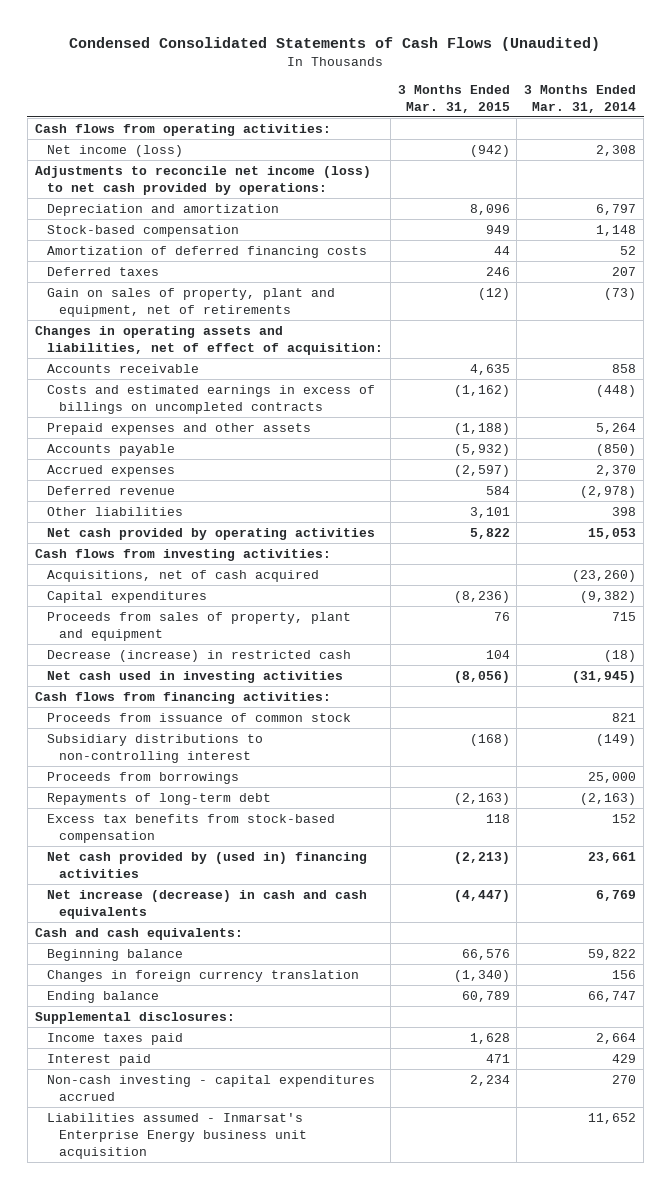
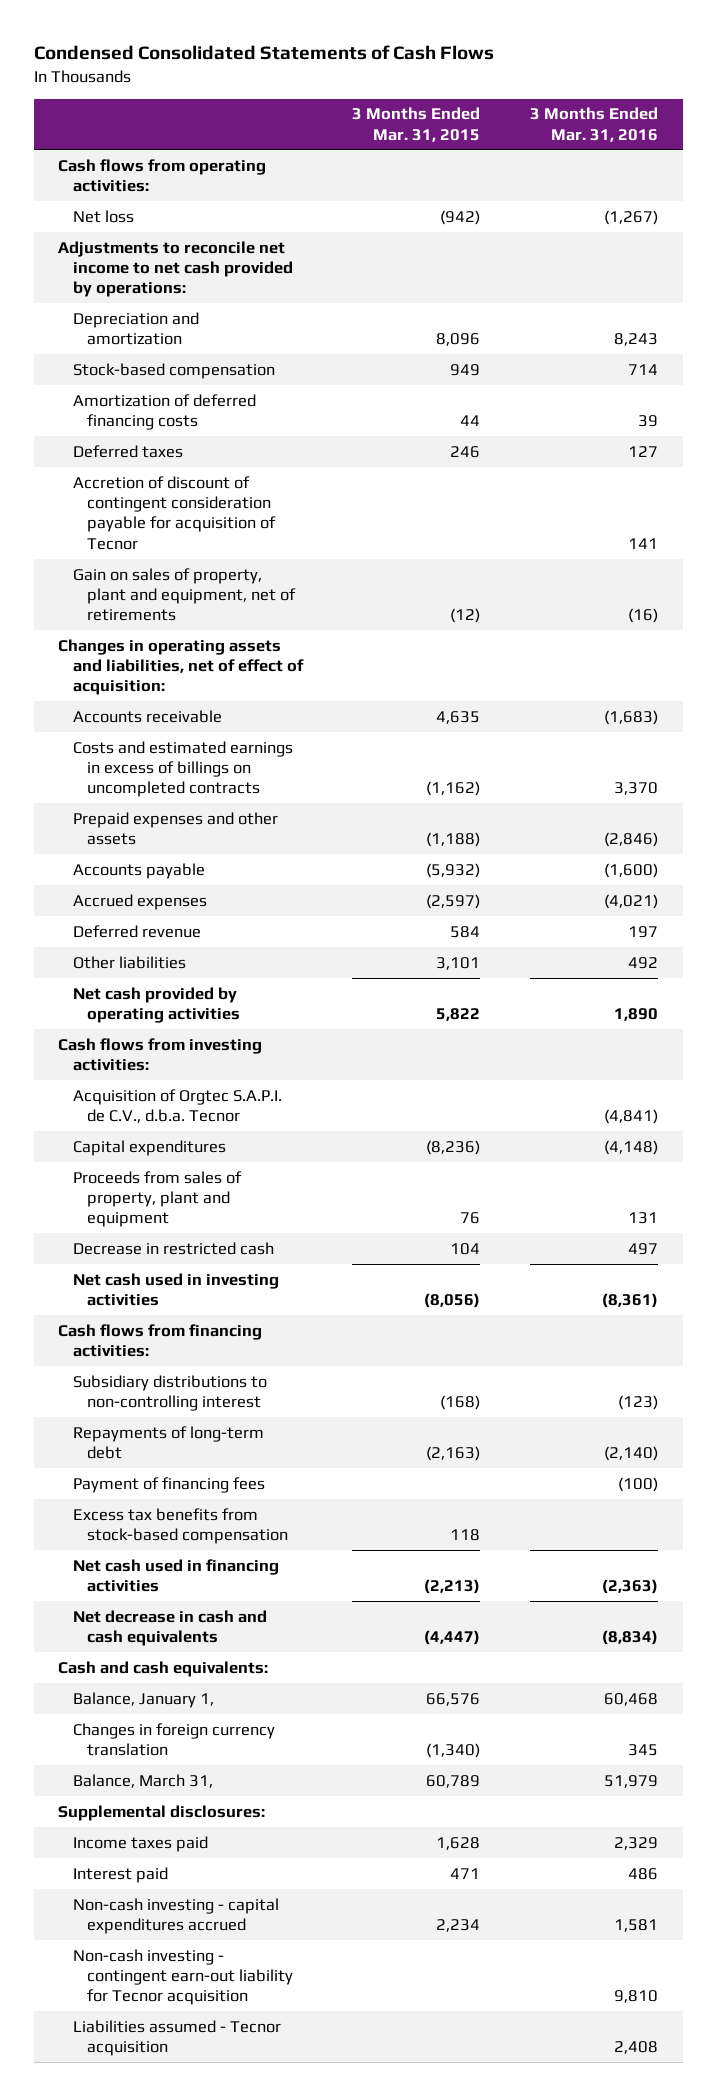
- Condensed Consolidated Statements of Cash Flows (Unaudited)
+ Condensed Consolidated Statements of Cash Flows
- | 3 Months Ended Mar. 31, 2015 | 3 Months Ended Mar. 31, 2014
+ | 3 Months Ended Mar. 31, 2015 | 3 Months Ended Mar. 31, 2016
- Net income (loss) | (942) | 2,308
- Adjustments to reconcile net income (loss) to net cash provided by operations:
+ Net loss | (942) | (1,267)
+ Adjustments to reconcile net income to net cash provided by operations:
+ Accretion of discount of contingent consideration payable for acquisition of Tecnor | | 141
- Acquisitions, net of cash acquired | | (23,260)
+ Acquisition of Orgtec S.A.P.I. de C.V., d.b.a. Tecnor | | (4,841)
- Decrease (increase) in restricted cash | 104 | (18)
+ Decrease in restricted cash | 104 | 497
- Proceeds from issuance of common stock | | 821
- Proceeds from borrowings | | 25,000
+ Payment of financing fees | | (100)
- Net cash provided by (used in) financing activities | (2,213) | 23,661
- Net increase (decrease) in cash and cash equivalents | (4,447) | 6,769
+ Net cash used in financing activities | (2,213) | (2,363)
+ Net decrease in cash and cash equivalents | (4,447) | (8,834)
- Beginning balance | 66,576 | 59,822
+ Balance, January 1, | 66,576 | 60,468
- Ending balance | 60,789 | 66,747
+ Balance, March 31, | 60,789 | 51,979
- Liabilities assumed - Inmarsat's Enterprise Energy business unit acquisition | | 11,652
+ Non-cash investing - contingent earn-out liability for Tecnor acquisition | | 9,810
+ Liabilities assumed - Tecnor acquisition | | 2,408

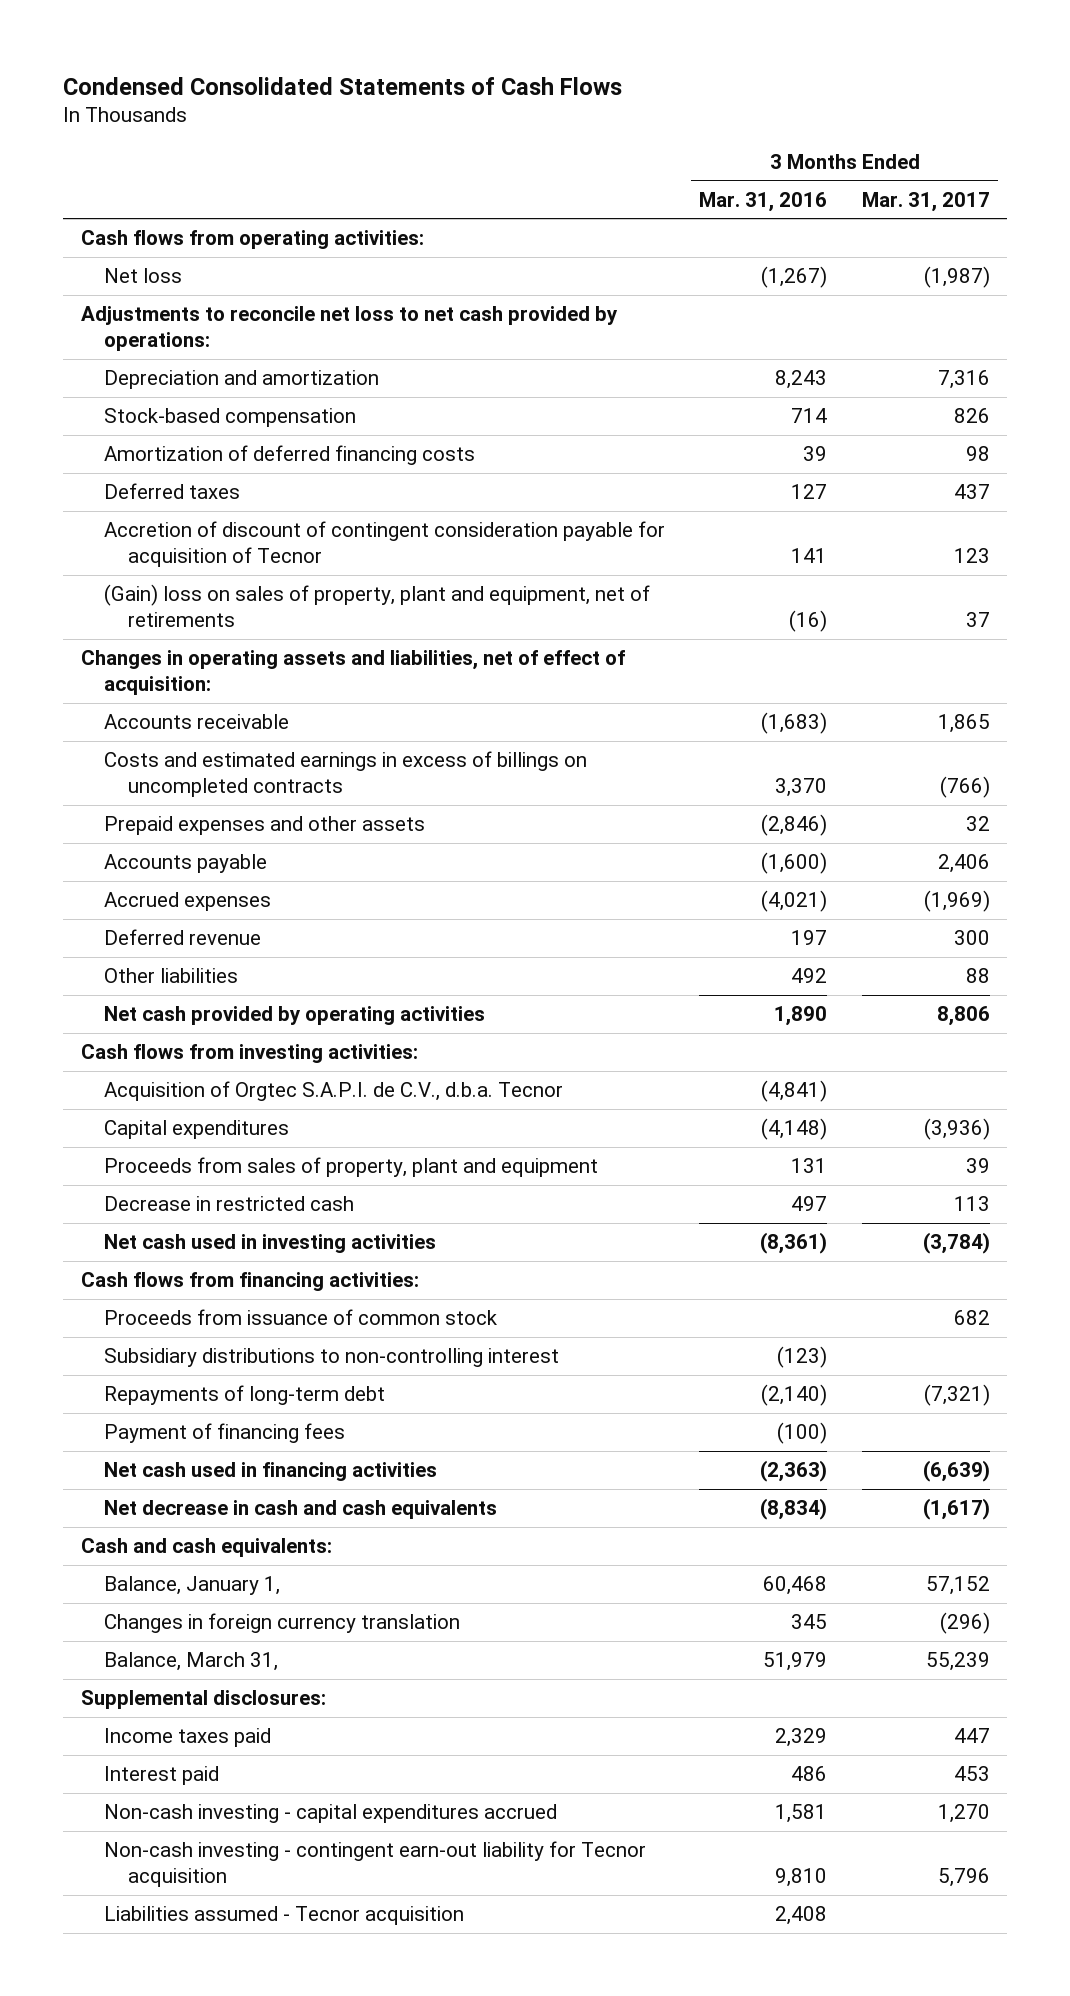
- | 3 Months Ended Mar. 31, 2015 | 3 Months Ended Mar. 31, 2016
+ | 3 Months Ended Mar. 31, 2016 | 3 Months Ended Mar. 31, 2017
- Adjustments to reconcile net income to net cash provided by operations:
+ Adjustments to reconcile net loss to net cash provided by operations:
- Gain on sales of property, plant and equipment, net of retirements | (12) | (16)
+ (Gain) loss on sales of property, plant and equipment, net of retirements | (16) | 37
+ Proceeds from issuance of common stock | | 682
- Excess tax benefits from stock-based compensation | 118 |

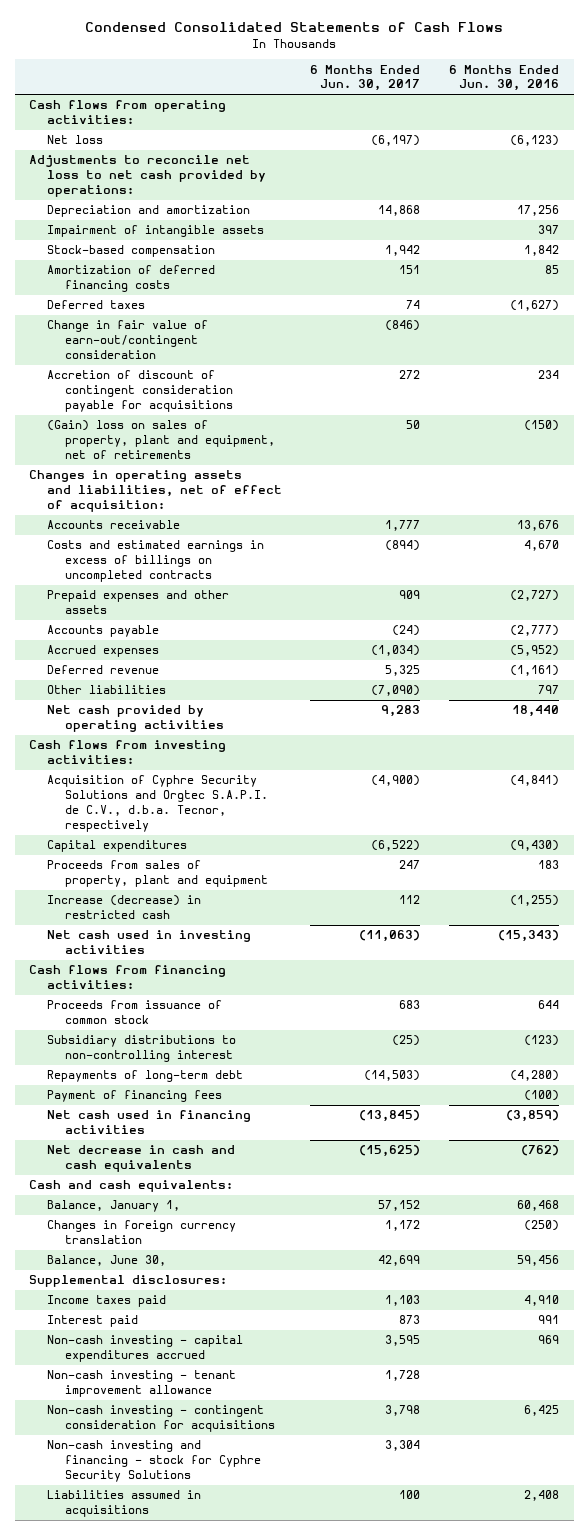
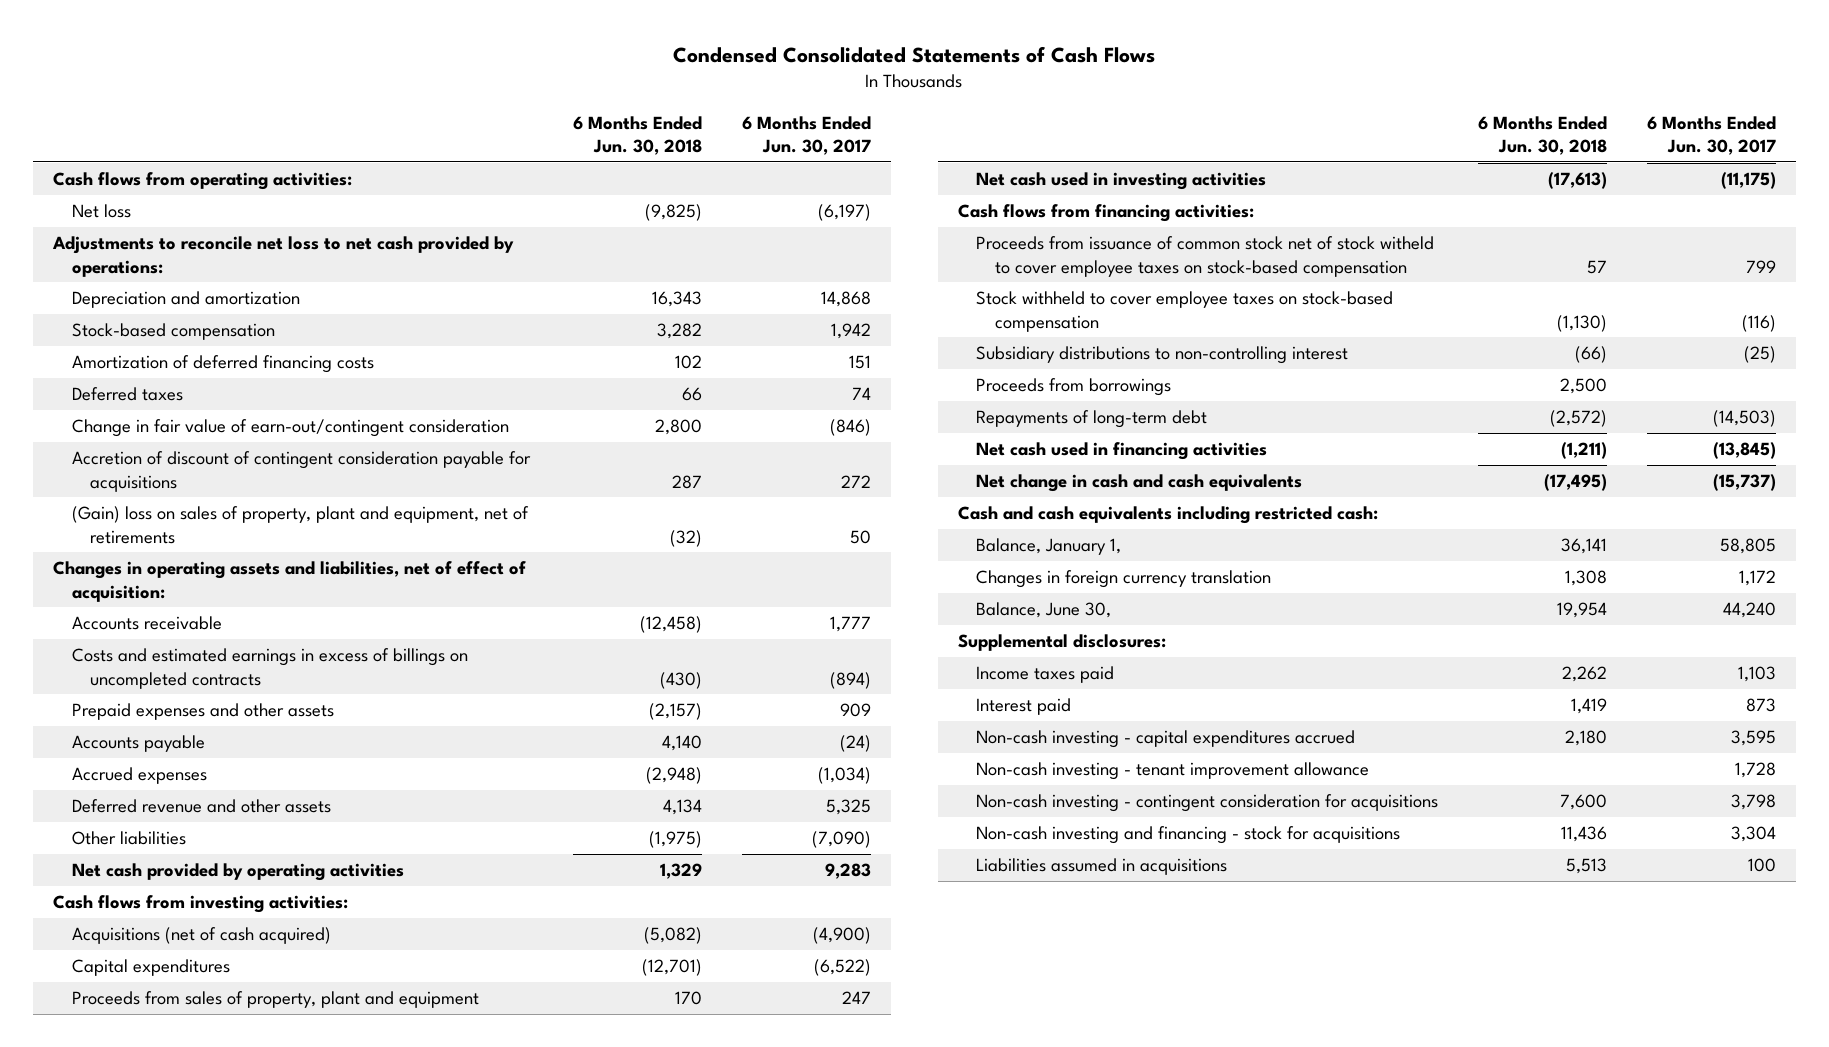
- | 6 Months Ended Jun. 30, 2017 | 6 Months Ended Jun. 30, 2016
+ | 6 Months Ended Jun. 30, 2018 | 6 Months Ended Jun. 30, 2017
- Impairment of intangible assets | | 397
- Deferred revenue | 5,325 | (1,161)
+ Deferred revenue and other assets | 4,134 | 5,325
- Acquisition of Cyphre Security Solutions and Orgtec S.A.P.I. de C.V., d.b.a. Tecnor, respectively | (4,900) | (4,841)
+ Acquisitions (net of cash acquired) | (5,082) | (4,900)
- Increase (decrease) in restricted cash | 112 | (1,255)
- Net cash used in investing activities | (11,063) | (15,343)
+ Net cash used in investing activities | (17,613) | (11,175)
- Proceeds from issuance of common stock | 683 | 644
+ Proceeds from issuance of common stock net of stock witheld to cover employee taxes on stock-based compensation | 57 | 799
+ Stock withheld to cover employee taxes on stock-based compensation | (1,130) | (116)
+ Proceeds from borrowings | 2,500 |
- Payment of financing fees | | (100)
- Net decrease in cash and cash equivalents | (15,625) | (762)
- Cash and cash equivalents:
- Balance, January 1, | 57,152 | 60,468
+ Net change in cash and cash equivalents | (17,495) | (15,737)
+ Cash and cash equivalents including restricted cash:
+ Balance, January 1, | 36,141 | 58,805
- Balance, June 30, | 42,699 | 59,456
+ Balance, June 30, | 19,954 | 44,240
- Non-cash investing and financing - stock for Cyphre Security Solutions | 3,304 |
+ Non-cash investing and financing - stock for acquisitions | 11,436 | 3,304

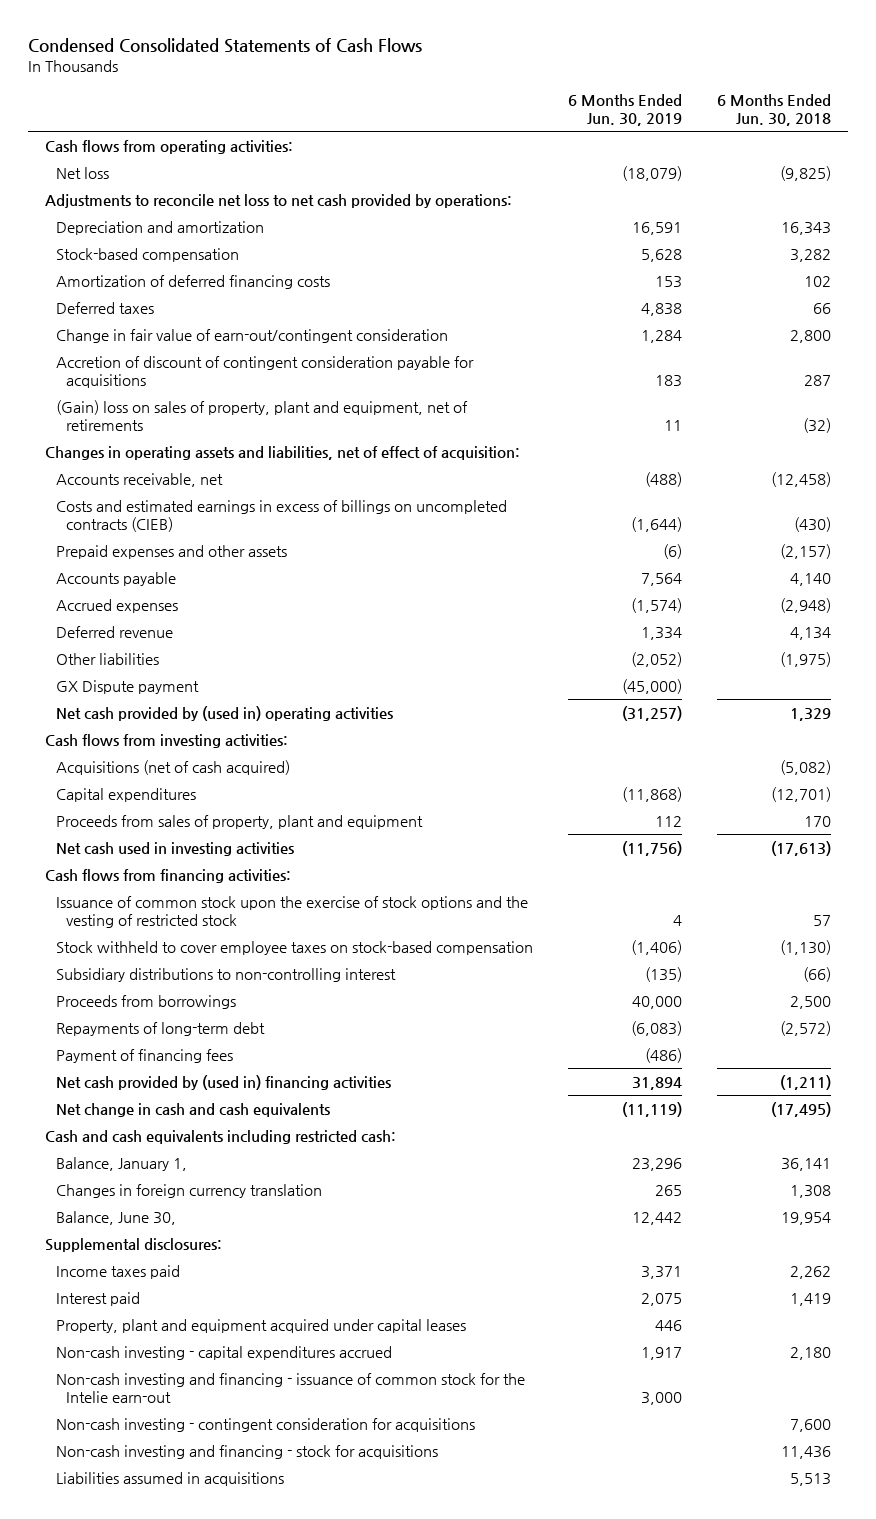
- | 6 Months Ended Jun. 30, 2018 | 6 Months Ended Jun. 30, 2017
+ | 6 Months Ended Jun. 30, 2019 | 6 Months Ended Jun. 30, 2018
- Accounts receivable | (12,458) | 1,777
- Costs and estimated earnings in excess of billings on uncompleted contracts | (430) | (894)
+ Accounts receivable, net | (488) | (12,458)
+ Costs and estimated earnings in excess of billings on uncompleted contracts (CIEB) | (1,644) | (430)
- Deferred revenue and other assets | 4,134 | 5,325
+ Deferred revenue | 1,334 | 4,134
- Net cash provided by operating activities | 1,329 | 9,283
+ GX Dispute payment | (45,000) |
+ Net cash provided by (used in) operating activities | (31,257) | 1,329
- Proceeds from issuance of common stock net of stock witheld to cover employee taxes on stock-based compensation | 57 | 799
+ Issuance of common stock upon the exercise of stock options and the vesting of restricted stock | 4 | 57
- Net cash used in financing activities | (1,211) | (13,845)
+ Payment of financing fees | (486) |
+ Net cash provided by (used in) financing activities | 31,894 | (1,211)
+ Property, plant and equipment acquired under capital leases | 446 |
- Non-cash investing - tenant improvement allowance | | 1,728
+ Non-cash investing and financing - issuance of common stock for the Intelie earn-out | 3,000 |

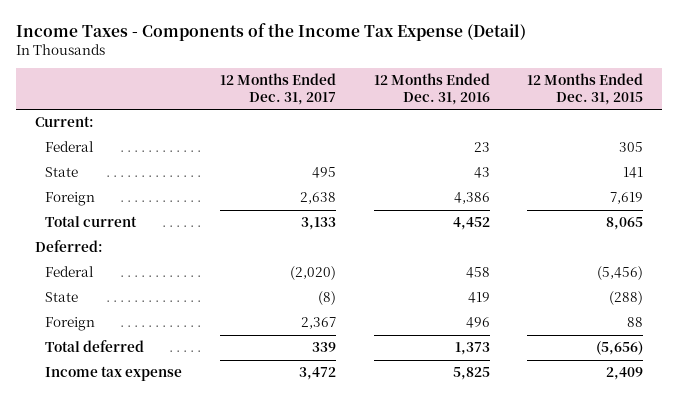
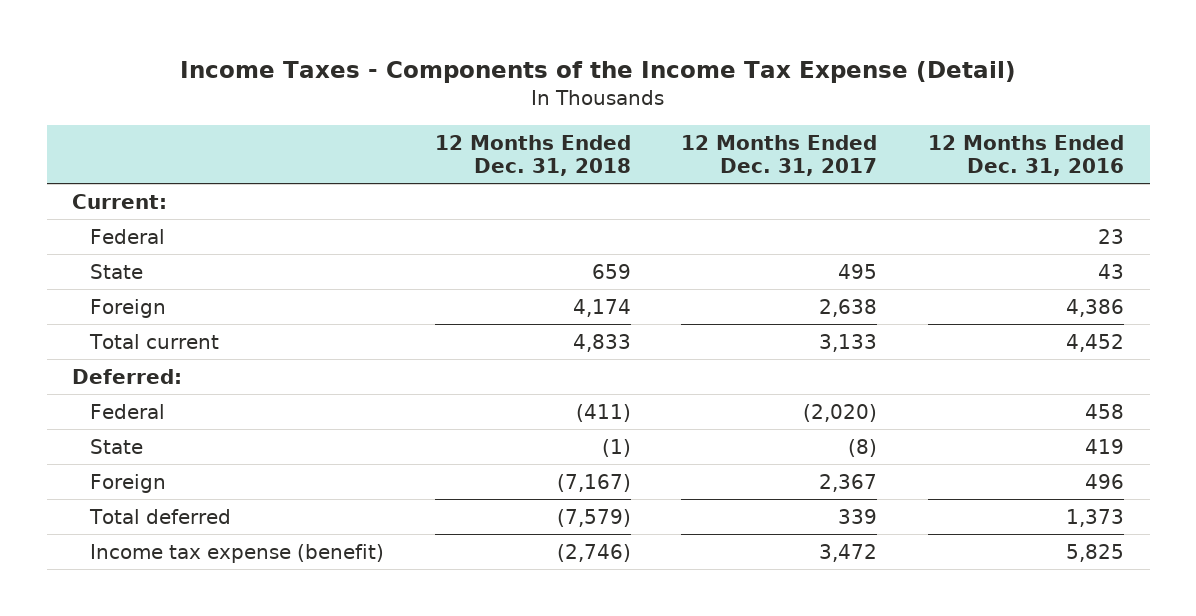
- | 12 Months Ended Dec. 31, 2017 | 12 Months Ended Dec. 31, 2016 | 12 Months Ended Dec. 31, 2015
+ | 12 Months Ended Dec. 31, 2018 | 12 Months Ended Dec. 31, 2017 | 12 Months Ended Dec. 31, 2016
- Income tax expense | 3,472 | 5,825 | 2,409
+ Income tax expense (benefit) | (2,746) | 3,472 | 5,825

